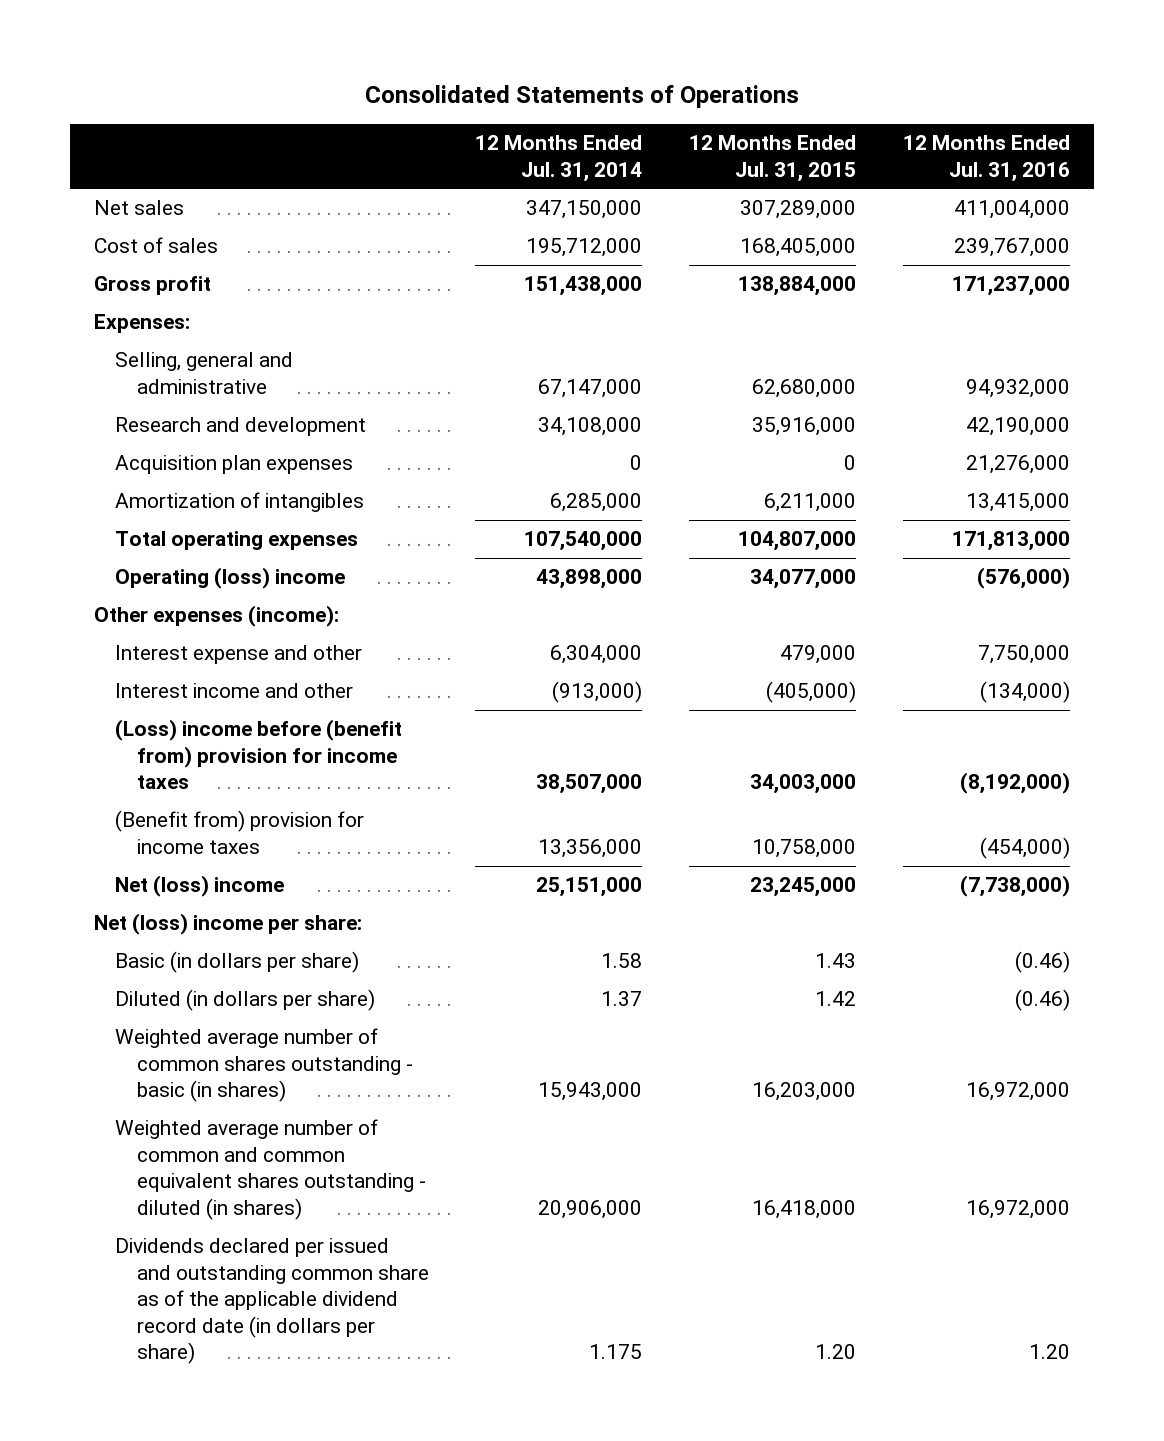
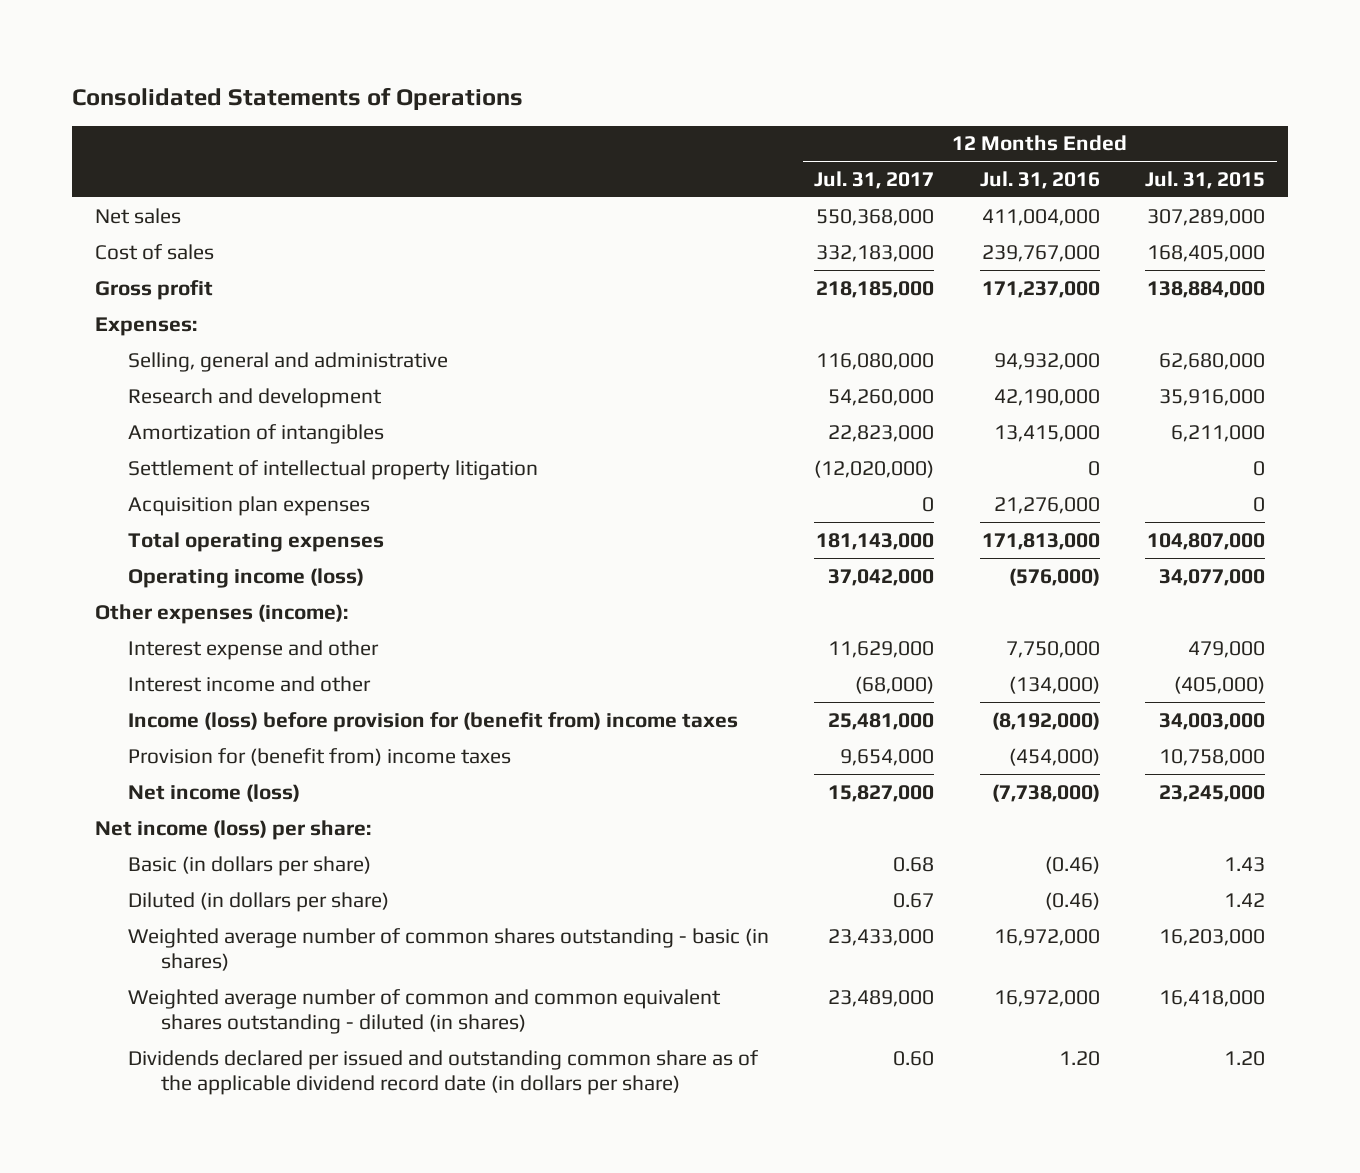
- | 12 Months Ended Jul. 31, 2014 | 12 Months Ended Jul. 31, 2015 | 12 Months Ended Jul. 31, 2016
+ | 12 Months Ended Jul. 31, 2017 | 12 Months Ended Jul. 31, 2016 | 12 Months Ended Jul. 31, 2015
+ Settlement of intellectual property litigation | (12,020,000) | 0 | 0
moved down: Acquisition plan expenses | 0 | 21,276,000 | 0
- Operating (loss) income | 43,898,000 | 34,077,000 | (576,000)
+ Operating income (loss) | 37,042,000 | (576,000) | 34,077,000
- (Loss) income before (benefit from) provision for income taxes | 38,507,000 | 34,003,000 | (8,192,000)
- (Benefit from) provision for income taxes | 13,356,000 | 10,758,000 | (454,000)
- Net (loss) income | 25,151,000 | 23,245,000 | (7,738,000)
- Net (loss) income per share:
+ Income (loss) before provision for (benefit from) income taxes | 25,481,000 | (8,192,000) | 34,003,000
+ Provision for (benefit from) income taxes | 9,654,000 | (454,000) | 10,758,000
+ Net income (loss) | 15,827,000 | (7,738,000) | 23,245,000
+ Net income (loss) per share:

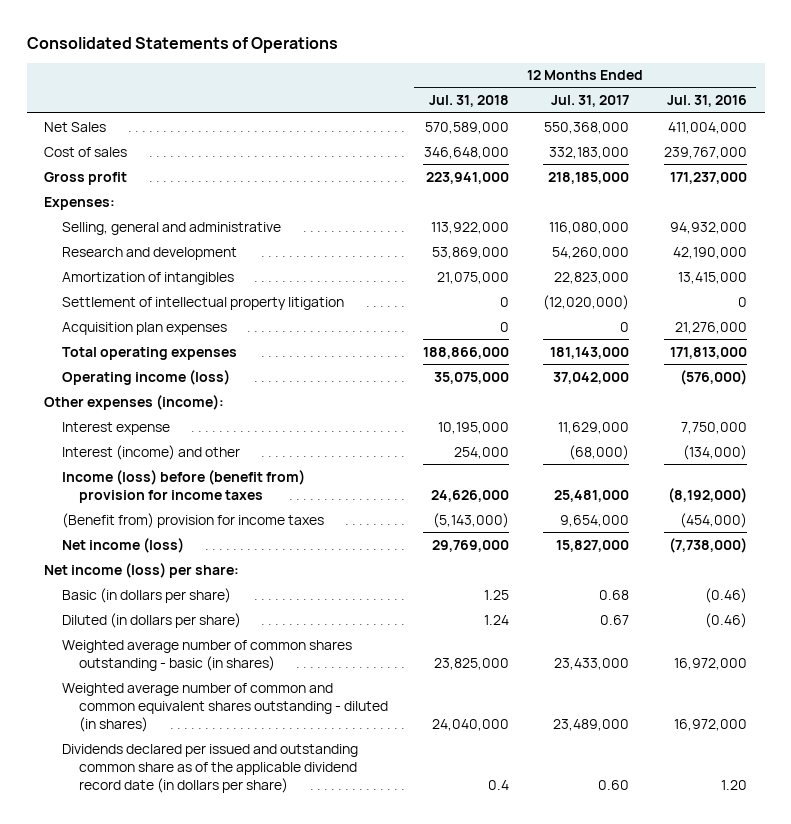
- | 12 Months Ended Jul. 31, 2017 | 12 Months Ended Jul. 31, 2016 | 12 Months Ended Jul. 31, 2015
+ | 12 Months Ended Jul. 31, 2018 | 12 Months Ended Jul. 31, 2017 | 12 Months Ended Jul. 31, 2016
- Net sales | 550,368,000 | 411,004,000 | 307,289,000
+ Net Sales | 570,589,000 | 550,368,000 | 411,004,000
- Interest expense and other | 11,629,000 | 7,750,000 | 479,000
- Interest income and other | (68,000) | (134,000) | (405,000)
- Income (loss) before provision for (benefit from) income taxes | 25,481,000 | (8,192,000) | 34,003,000
- Provision for (benefit from) income taxes | 9,654,000 | (454,000) | 10,758,000
+ Interest expense | 10,195,000 | 11,629,000 | 7,750,000
+ Interest (income) and other | 254,000 | (68,000) | (134,000)
+ Income (loss) before (benefit from) provision for income taxes | 24,626,000 | 25,481,000 | (8,192,000)
+ (Benefit from) provision for income taxes | (5,143,000) | 9,654,000 | (454,000)

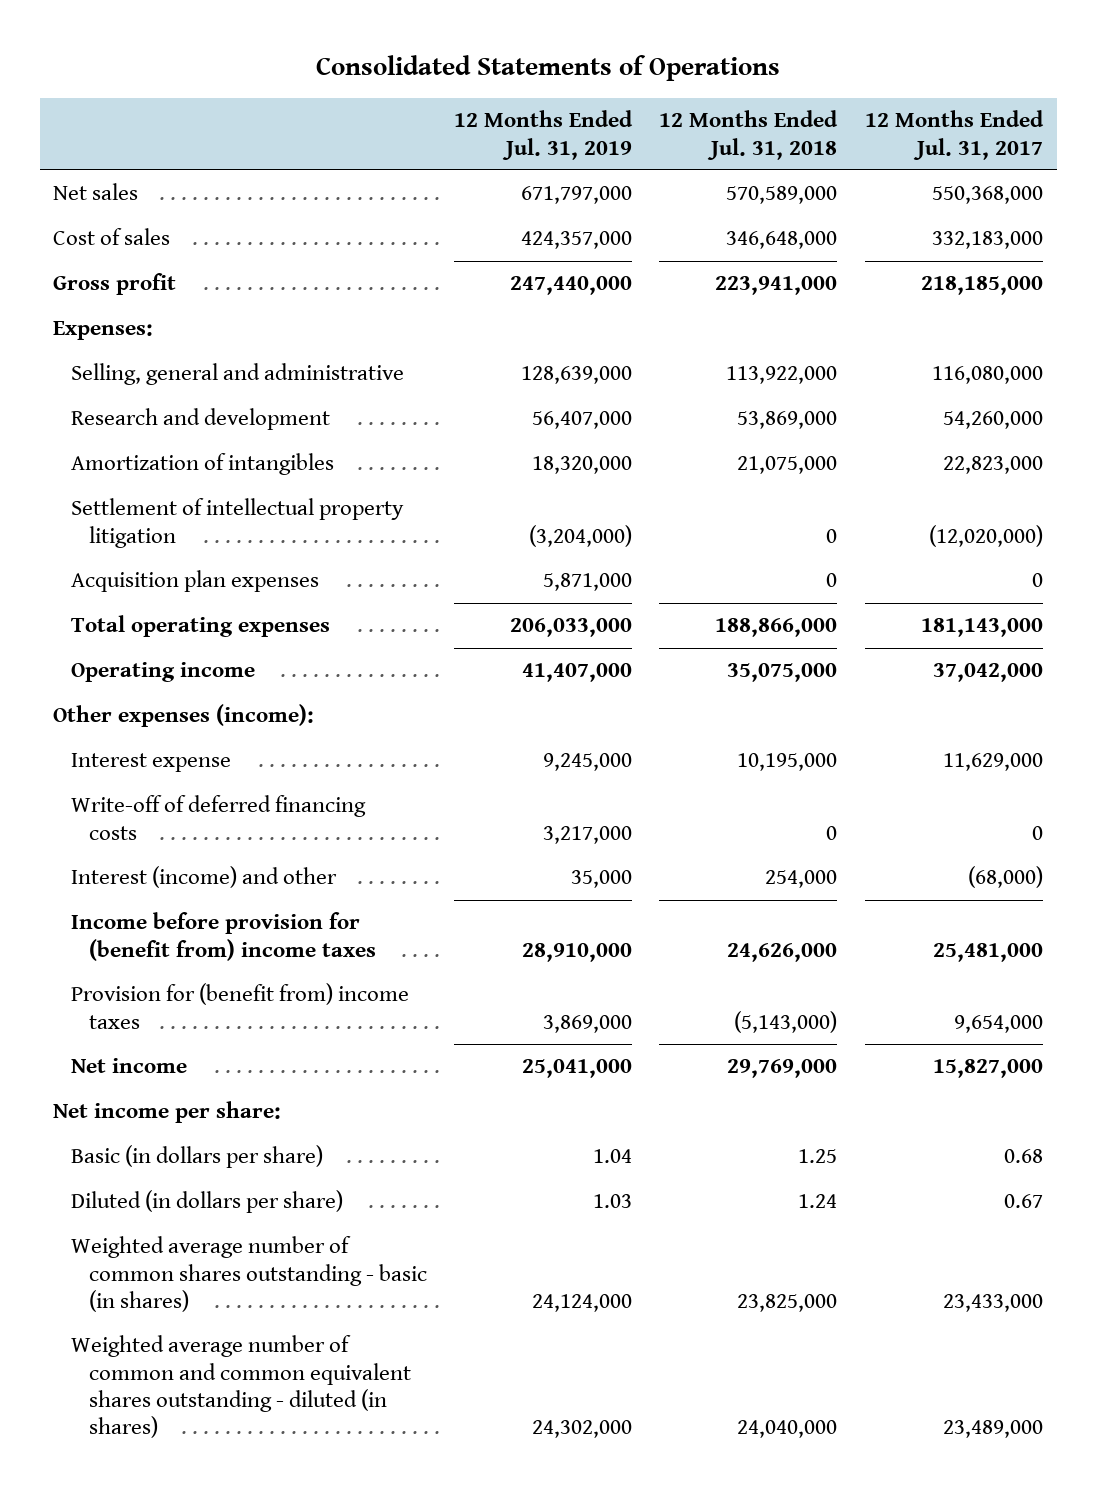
- | 12 Months Ended Jul. 31, 2018 | 12 Months Ended Jul. 31, 2017 | 12 Months Ended Jul. 31, 2016
+ | 12 Months Ended Jul. 31, 2019 | 12 Months Ended Jul. 31, 2018 | 12 Months Ended Jul. 31, 2017
- Net Sales | 570,589,000 | 550,368,000 | 411,004,000
+ Net sales | 671,797,000 | 570,589,000 | 550,368,000
- Operating income (loss) | 35,075,000 | 37,042,000 | (576,000)
+ Operating income | 41,407,000 | 35,075,000 | 37,042,000
+ Write-off of deferred financing costs | 3,217,000 | 0 | 0
- Income (loss) before (benefit from) provision for income taxes | 24,626,000 | 25,481,000 | (8,192,000)
- (Benefit from) provision for income taxes | (5,143,000) | 9,654,000 | (454,000)
- Net income (loss) | 29,769,000 | 15,827,000 | (7,738,000)
- Net income (loss) per share:
+ Income before provision for (benefit from) income taxes | 28,910,000 | 24,626,000 | 25,481,000
+ Provision for (benefit from) income taxes | 3,869,000 | (5,143,000) | 9,654,000
+ Net income | 25,041,000 | 29,769,000 | 15,827,000
+ Net income per share:
- Dividends declared per issued and outstanding common share as of the applicable dividend record date (in dollars per share) | 0.4 | 0.60 | 1.20

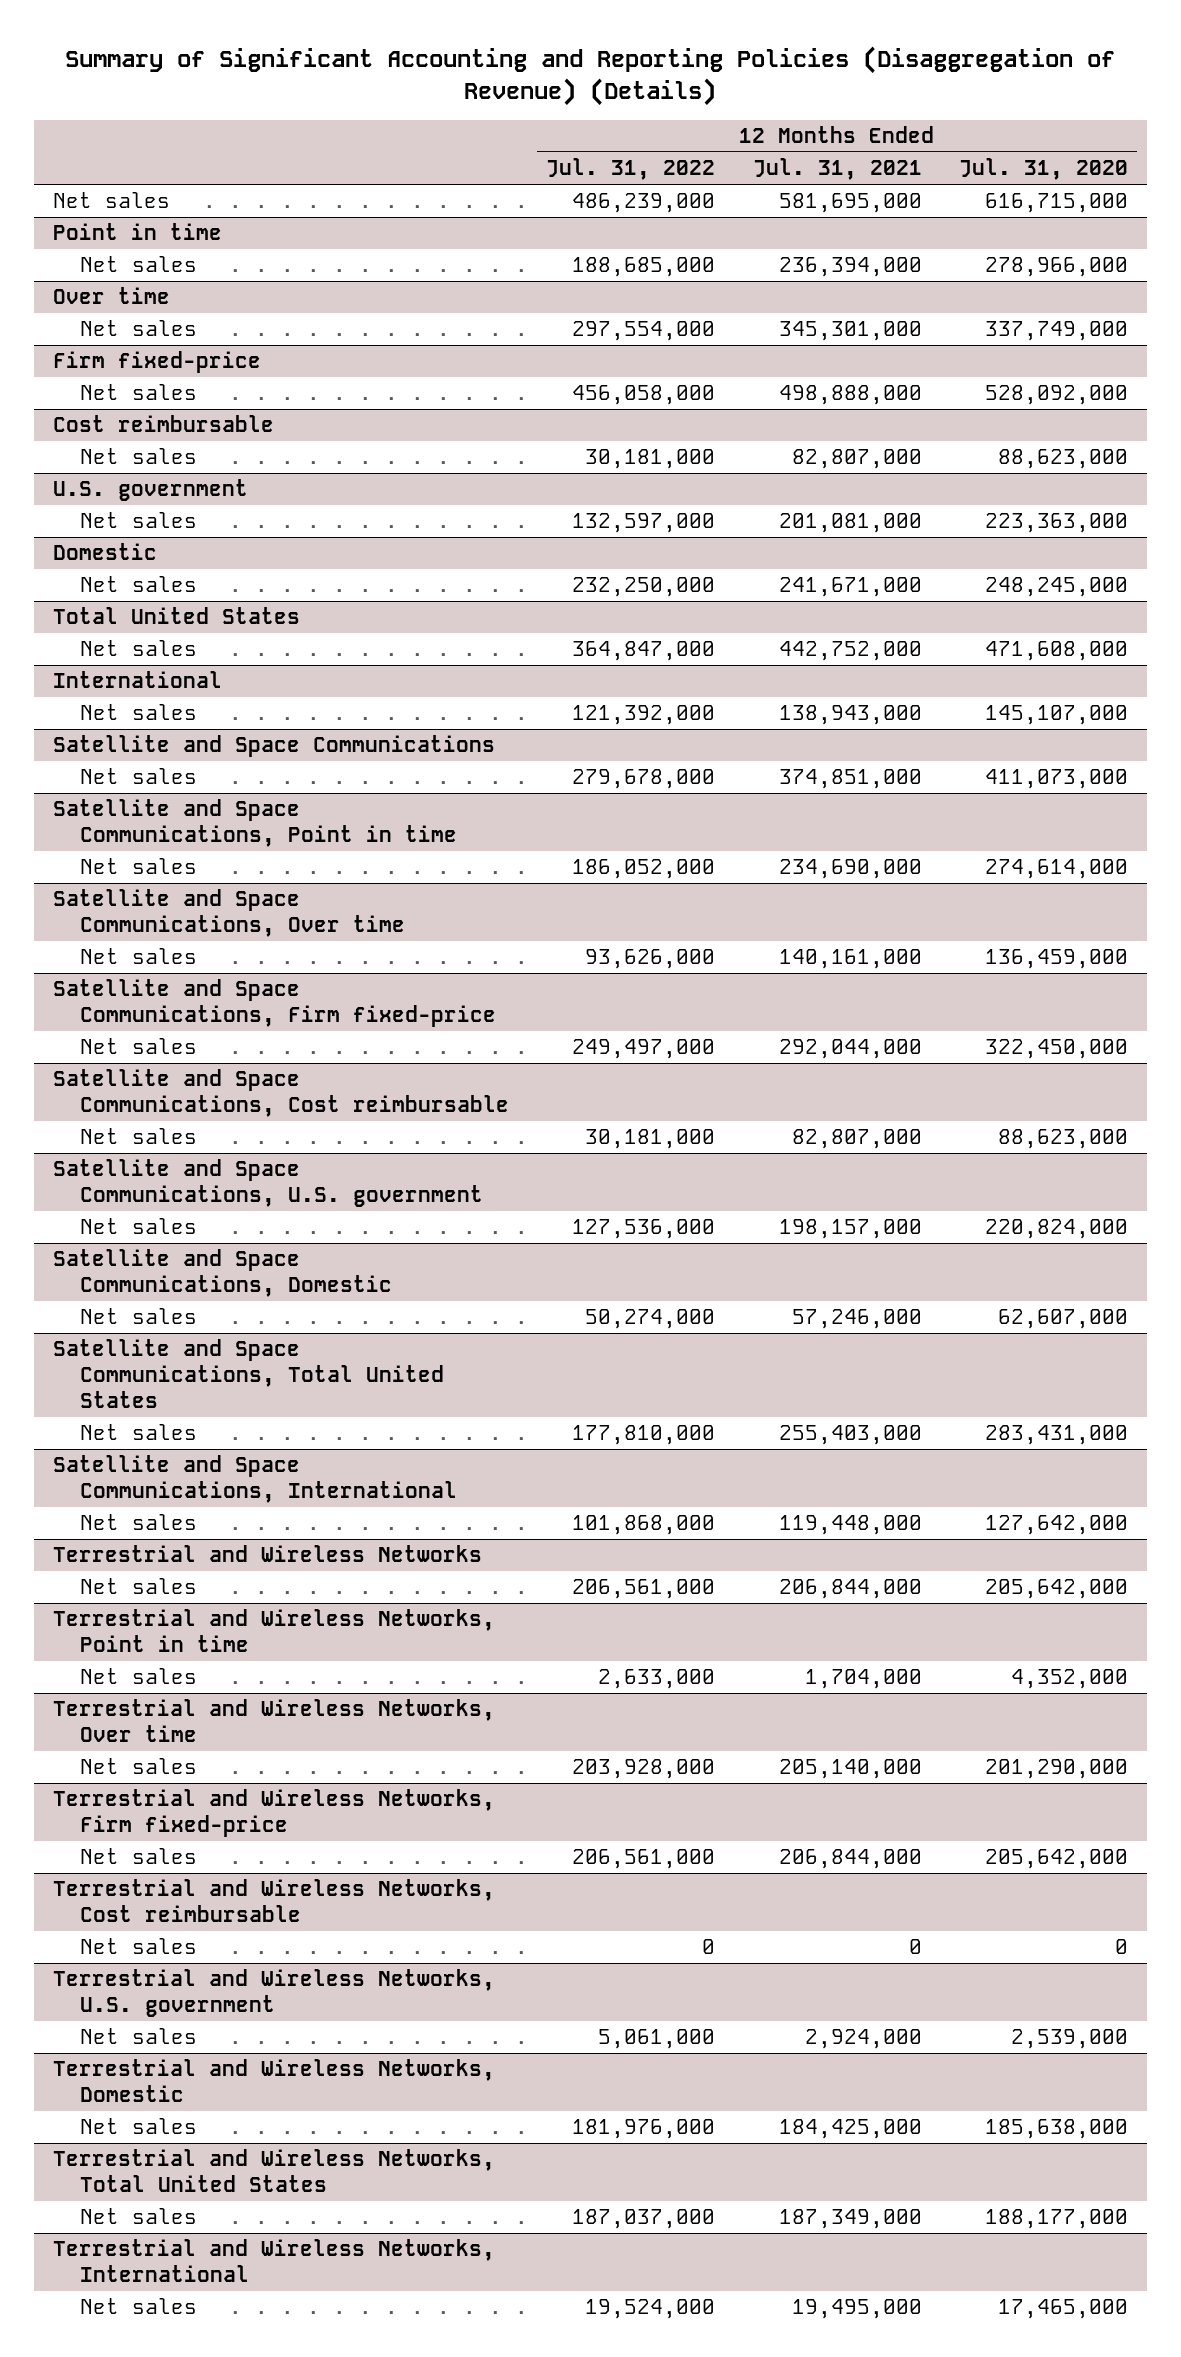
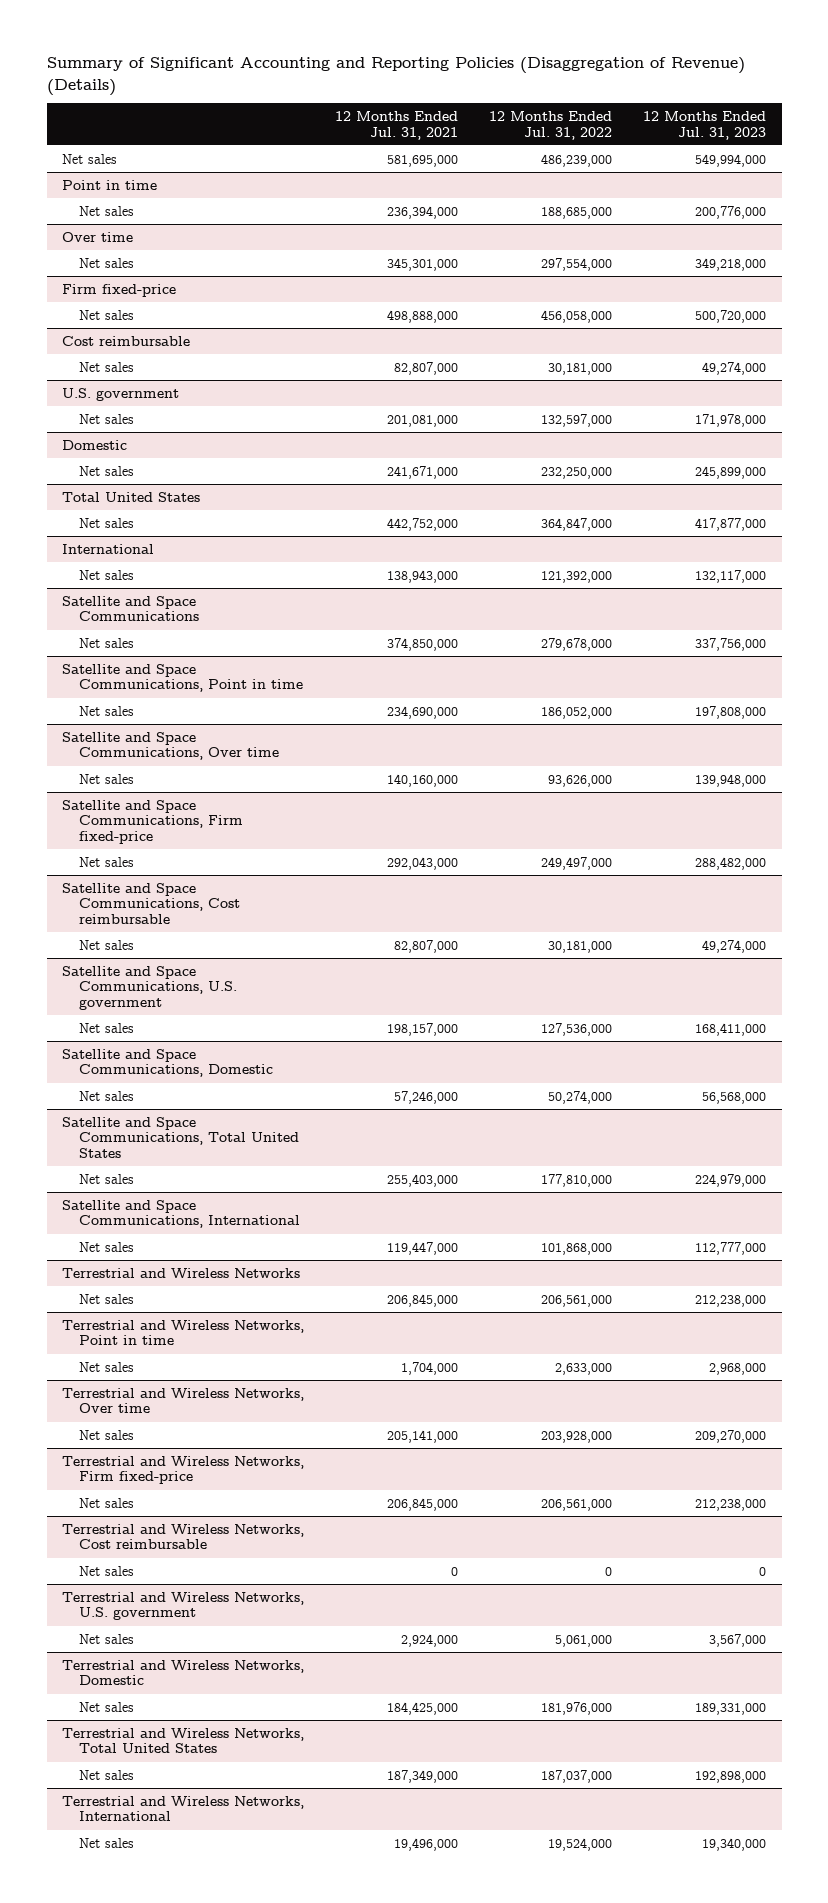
- | 12 Months Ended Jul. 31, 2022 | 12 Months Ended Jul. 31, 2021 | 12 Months Ended Jul. 31, 2020
+ | 12 Months Ended Jul. 31, 2021 | 12 Months Ended Jul. 31, 2022 | 12 Months Ended Jul. 31, 2023
@ Satellite and Space Communications
- Net sales | 279,678,000 | 374,851,000 | 411,073,000
+ Net sales | 374,850,000 | 279,678,000 | 337,756,000
@ Satellite and Space Communications, Over time
- Net sales | 93,626,000 | 140,161,000 | 136,459,000
+ Net sales | 140,160,000 | 93,626,000 | 139,948,000
@ Satellite and Space Communications, Firm fixed-price
- Net sales | 249,497,000 | 292,044,000 | 322,450,000
+ Net sales | 292,043,000 | 249,497,000 | 288,482,000
@ Satellite and Space Communications, International
- Net sales | 101,868,000 | 119,448,000 | 127,642,000
+ Net sales | 119,447,000 | 101,868,000 | 112,777,000
@ Terrestrial and Wireless Networks
- Net sales | 206,561,000 | 206,844,000 | 205,642,000
+ Net sales | 206,845,000 | 206,561,000 | 212,238,000
@ Terrestrial and Wireless Networks, Over time
- Net sales | 203,928,000 | 205,140,000 | 201,290,000
+ Net sales | 205,141,000 | 203,928,000 | 209,270,000
@ Terrestrial and Wireless Networks, Firm fixed-price
- Net sales | 206,561,000 | 206,844,000 | 205,642,000
+ Net sales | 206,845,000 | 206,561,000 | 212,238,000
@ Terrestrial and Wireless Networks, International
- Net sales | 19,524,000 | 19,495,000 | 17,465,000
+ Net sales | 19,496,000 | 19,524,000 | 19,340,000

